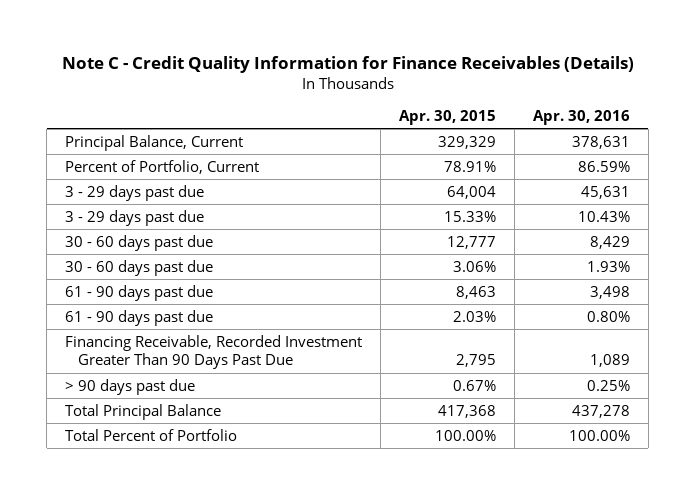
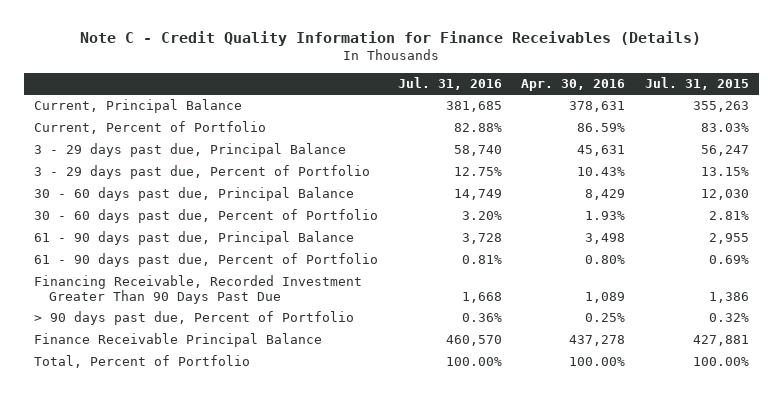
- | Apr. 30, 2015 | Apr. 30, 2016
+ | Jul. 31, 2016 | Apr. 30, 2016 | Jul. 31, 2015
- Principal Balance, Current | 329,329 | 378,631
- Percent of Portfolio, Current | 78.91% | 86.59%
- 3 - 29 days past due | 64,004 | 45,631
- 3 - 29 days past due | 15.33% | 10.43%
- 30 - 60 days past due | 12,777 | 8,429
- 30 - 60 days past due | 3.06% | 1.93%
- 61 - 90 days past due | 8,463 | 3,498
- 61 - 90 days past due | 2.03% | 0.80%
+ Current, Principal Balance | 381,685 | 378,631 | 355,263
+ Current, Percent of Portfolio | 82.88% | 86.59% | 83.03%
+ 3 - 29 days past due, Principal Balance | 58,740 | 45,631 | 56,247
+ 3 - 29 days past due, Percent of Portfolio | 12.75% | 10.43% | 13.15%
+ 30 - 60 days past due, Principal Balance | 14,749 | 8,429 | 12,030
+ 30 - 60 days past due, Percent of Portfolio | 3.20% | 1.93% | 2.81%
+ 61 - 90 days past due, Principal Balance | 3,728 | 3,498 | 2,955
+ 61 - 90 days past due, Percent of Portfolio | 0.81% | 0.80% | 0.69%
- > 90 days past due | 0.67% | 0.25%
- Total Principal Balance | 417,368 | 437,278
- Total Percent of Portfolio | 100.00% | 100.00%
+ > 90 days past due, Percent of Portfolio | 0.36% | 0.25% | 0.32%
+ Finance Receivable Principal Balance | 460,570 | 437,278 | 427,881
+ Total, Percent of Portfolio | 100.00% | 100.00% | 100.00%

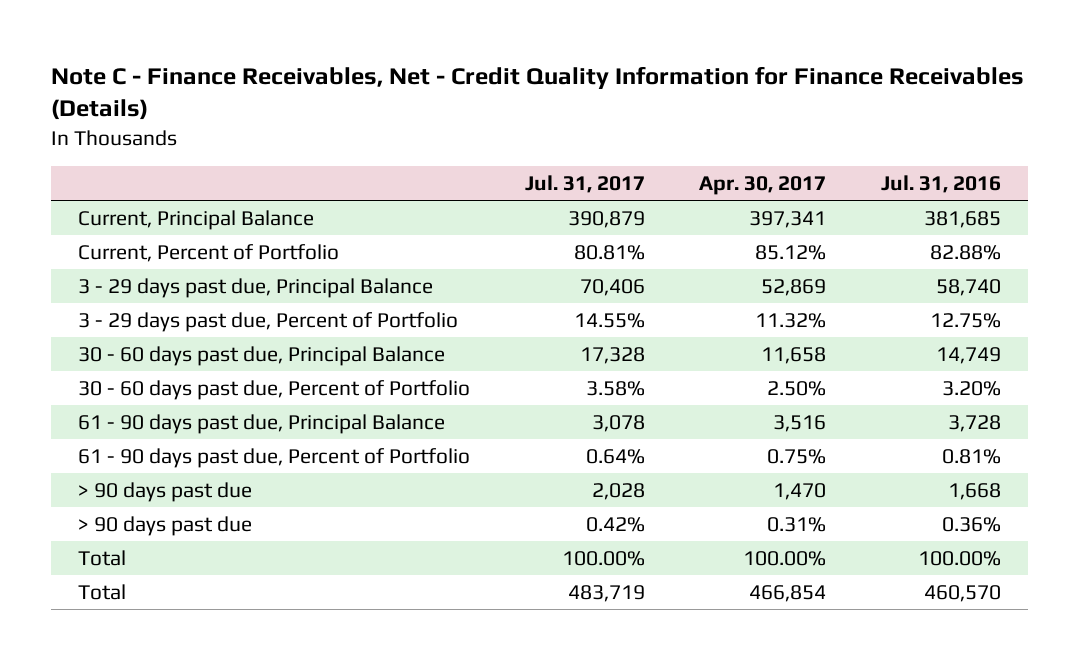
- Note C - Credit Quality Information for Finance Receivables (Details)
+ Note C - Finance Receivables, Net - Credit Quality Information for Finance Receivables (Details)
- | Jul. 31, 2016 | Apr. 30, 2016 | Jul. 31, 2015
+ | Jul. 31, 2017 | Apr. 30, 2017 | Jul. 31, 2016
- Financing Receivable, Recorded Investment Greater Than 90 Days Past Due | 1,668 | 1,089 | 1,386
- > 90 days past due, Percent of Portfolio | 0.36% | 0.25% | 0.32%
- Finance Receivable Principal Balance | 460,570 | 437,278 | 427,881
- Total, Percent of Portfolio | 100.00% | 100.00% | 100.00%
+ > 90 days past due | 2,028 | 1,470 | 1,668
+ > 90 days past due | 0.42% | 0.31% | 0.36%
+ Total | 100.00% | 100.00% | 100.00%
+ Total | 483,719 | 466,854 | 460,570

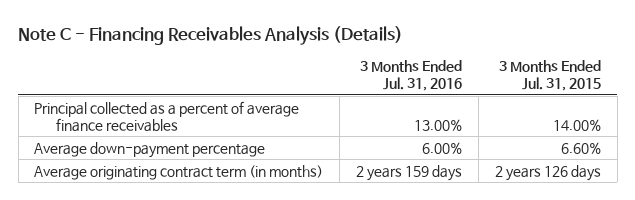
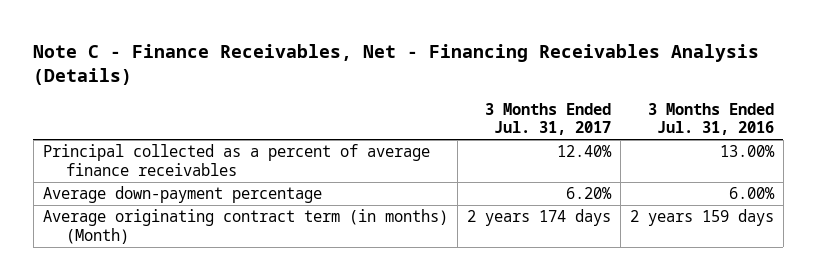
- Note C - Financing Receivables Analysis (Details)
+ Note C - Finance Receivables, Net - Financing Receivables Analysis (Details)
- | 3 Months Ended Jul. 31, 2016 | 3 Months Ended Jul. 31, 2015
+ | 3 Months Ended Jul. 31, 2017 | 3 Months Ended Jul. 31, 2016
- Average originating contract term (in months) | 2 years 159 days | 2 years 126 days
+ Average originating contract term (in months) (Month) | 2 years 174 days | 2 years 159 days

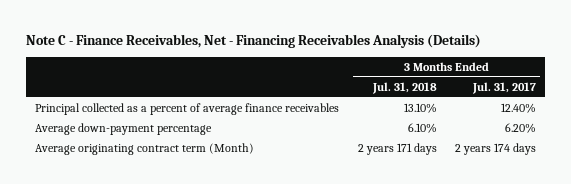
- | 3 Months Ended Jul. 31, 2017 | 3 Months Ended Jul. 31, 2016
+ | 3 Months Ended Jul. 31, 2018 | 3 Months Ended Jul. 31, 2017
- Average originating contract term (in months) (Month) | 2 years 174 days | 2 years 159 days
+ Average originating contract term (Month) | 2 years 171 days | 2 years 174 days

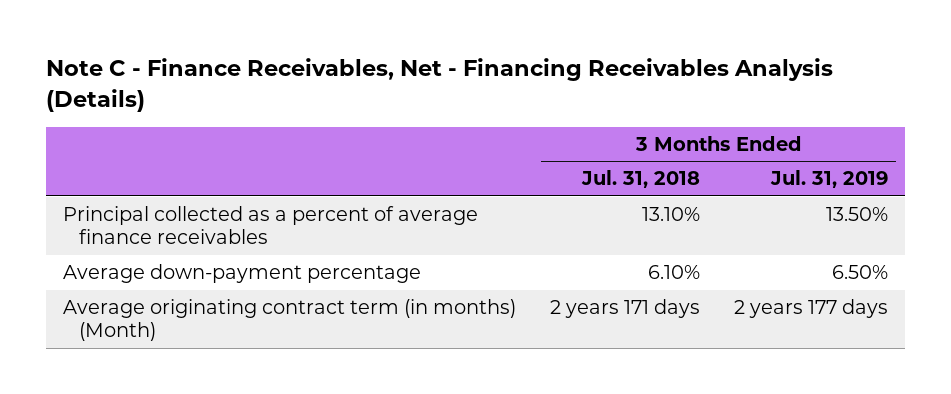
- | 3 Months Ended Jul. 31, 2018 | 3 Months Ended Jul. 31, 2017
+ | 3 Months Ended Jul. 31, 2018 | 3 Months Ended Jul. 31, 2019
- Average originating contract term (Month) | 2 years 171 days | 2 years 174 days
+ Average originating contract term (in months) (Month) | 2 years 171 days | 2 years 177 days

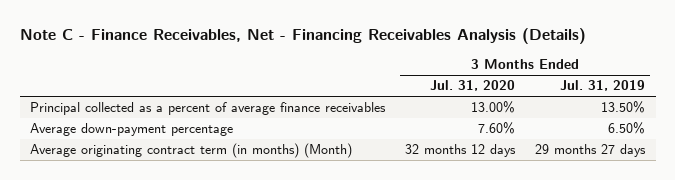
- | 3 Months Ended Jul. 31, 2018 | 3 Months Ended Jul. 31, 2019
+ | 3 Months Ended Jul. 31, 2020 | 3 Months Ended Jul. 31, 2019
- Average originating contract term (in months) (Month) | 2 years 171 days | 2 years 177 days
+ Average originating contract term (in months) (Month) | 32 months 12 days | 29 months 27 days

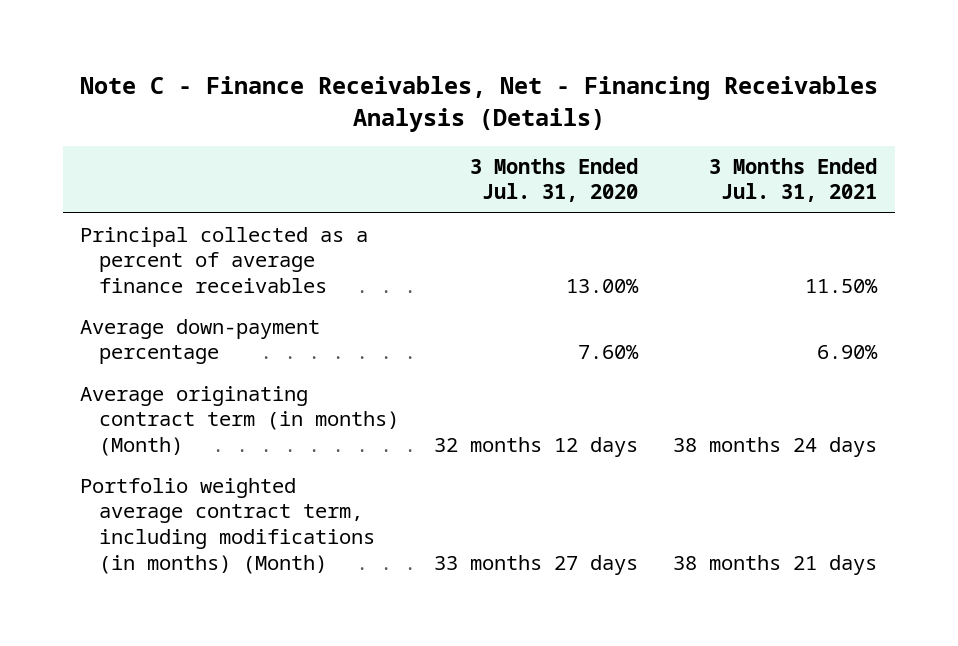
- | 3 Months Ended Jul. 31, 2020 | 3 Months Ended Jul. 31, 2019
+ | 3 Months Ended Jul. 31, 2020 | 3 Months Ended Jul. 31, 2021
+ Portfolio weighted average contract term, including modifications (in months) (Month) | 33 months 27 days | 38 months 21 days

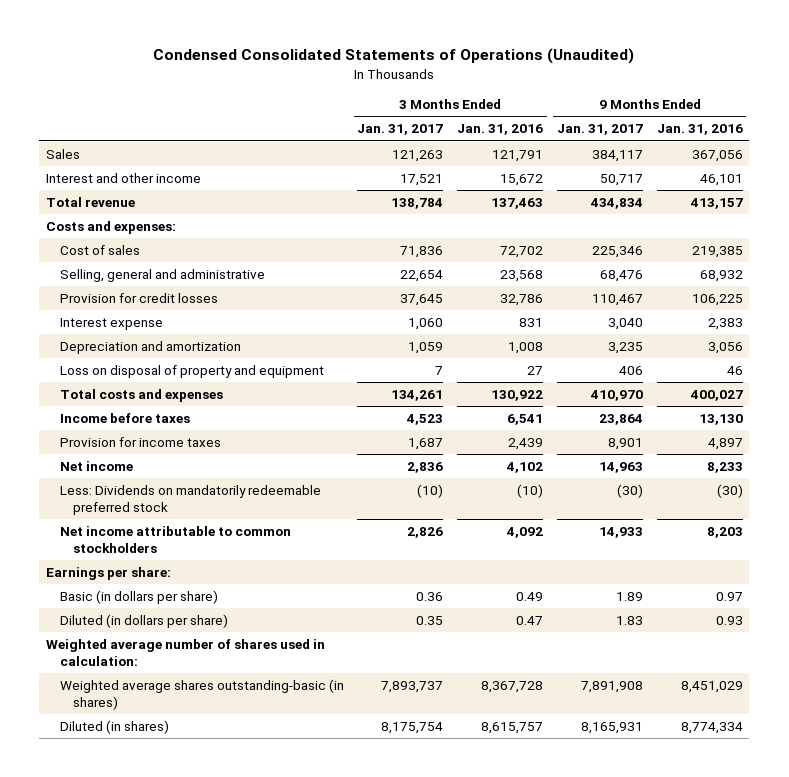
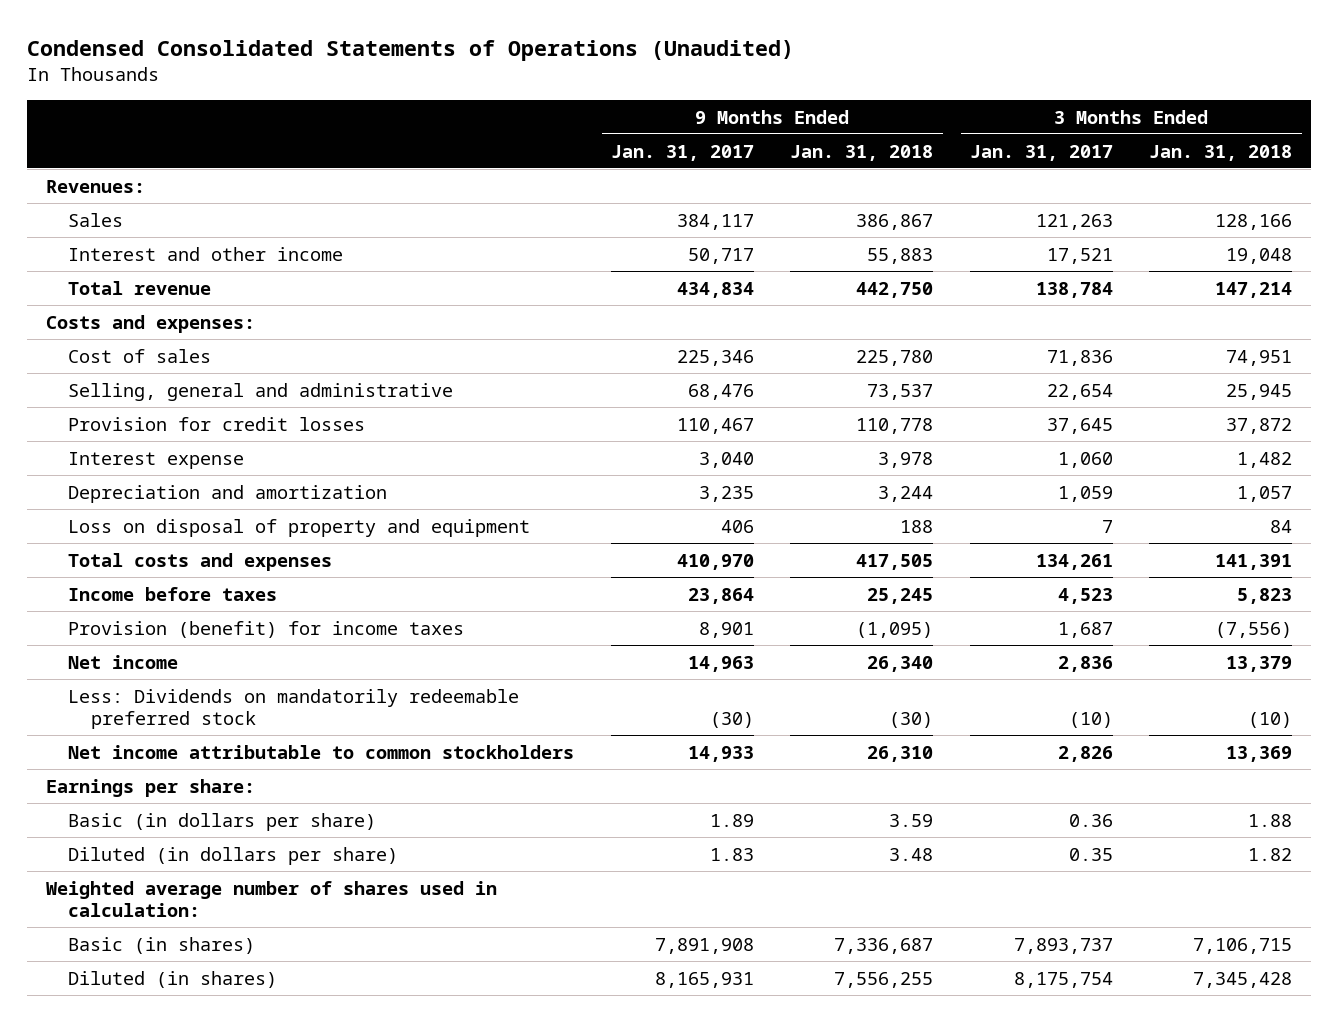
- | 3 Months Ended Jan. 31, 2017 | 3 Months Ended Jan. 31, 2016 | 9 Months Ended Jan. 31, 2017 | 9 Months Ended Jan. 31, 2016
+ | 9 Months Ended Jan. 31, 2017 | 9 Months Ended Jan. 31, 2018 | 3 Months Ended Jan. 31, 2017 | 3 Months Ended Jan. 31, 2018
+ Revenues:
- Provision for income taxes | 1,687 | 2,439 | 8,901 | 4,897
+ Provision (benefit) for income taxes | 8,901 | (1,095) | 1,687 | (7,556)
- Weighted average shares outstanding-basic (in shares) | 7,893,737 | 8,367,728 | 7,891,908 | 8,451,029
+ Basic (in shares) | 7,891,908 | 7,336,687 | 7,893,737 | 7,106,715

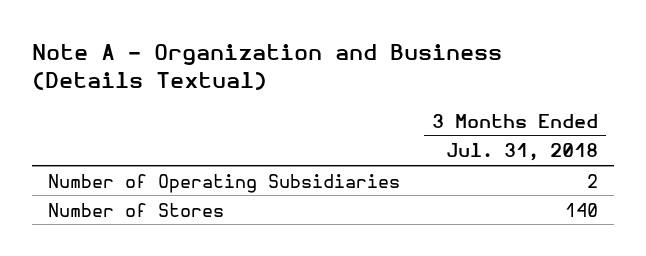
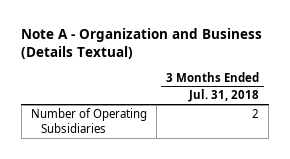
- Number of Stores | 140

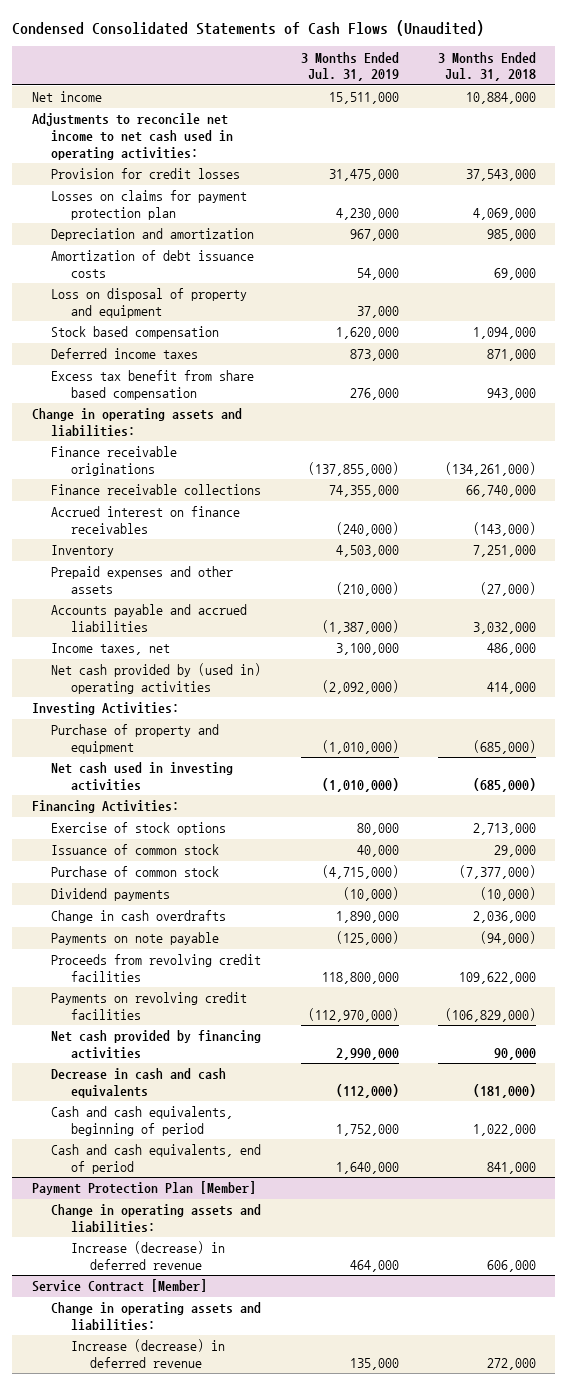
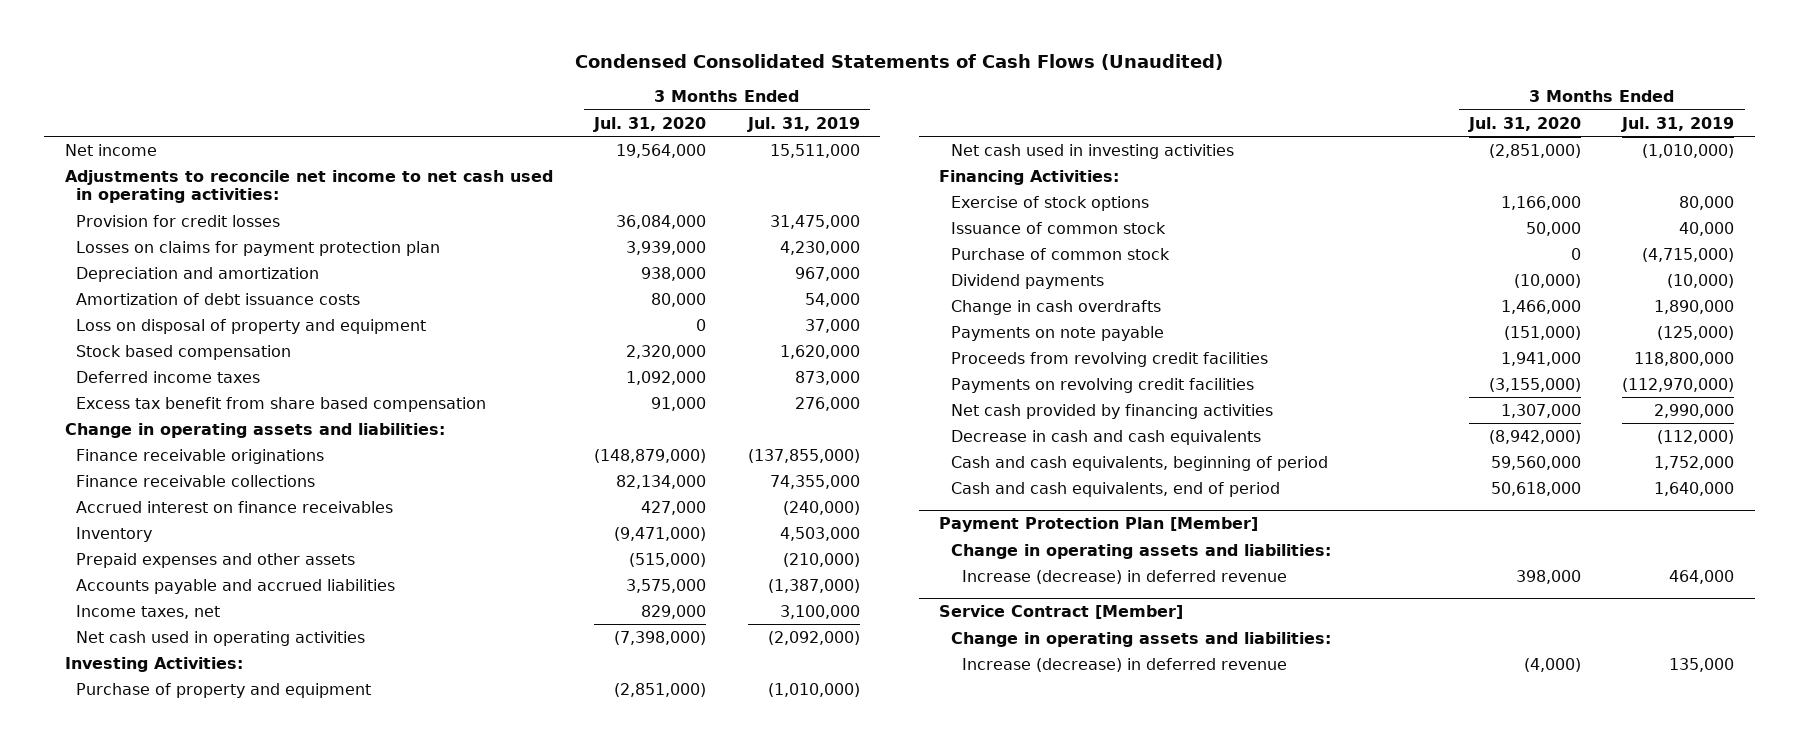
- | 3 Months Ended Jul. 31, 2019 | 3 Months Ended Jul. 31, 2018
+ | 3 Months Ended Jul. 31, 2020 | 3 Months Ended Jul. 31, 2019
- Net cash provided by (used in) operating activities | (2,092,000) | 414,000
+ Net cash used in operating activities | (7,398,000) | (2,092,000)

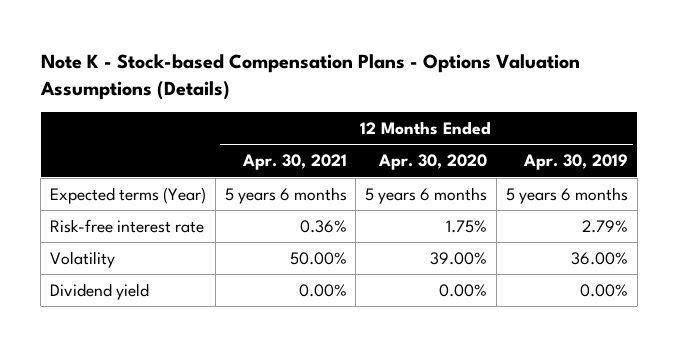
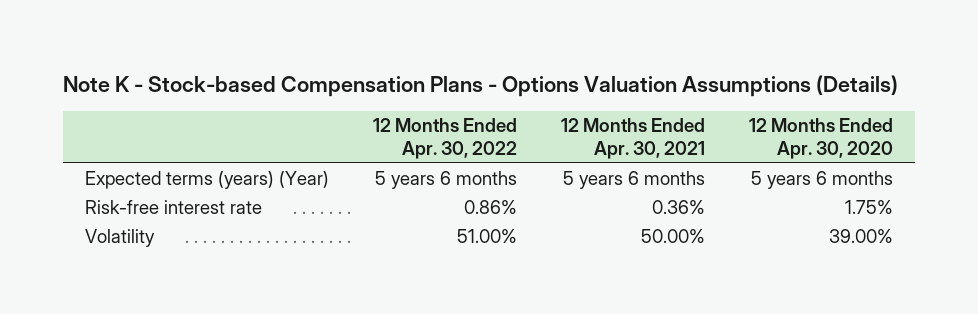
- | 12 Months Ended Apr. 30, 2021 | 12 Months Ended Apr. 30, 2020 | 12 Months Ended Apr. 30, 2019
+ | 12 Months Ended Apr. 30, 2022 | 12 Months Ended Apr. 30, 2021 | 12 Months Ended Apr. 30, 2020
- Expected terms (Year) | 5 years 6 months | 5 years 6 months | 5 years 6 months
+ Expected terms (years) (Year) | 5 years 6 months | 5 years 6 months | 5 years 6 months
- Dividend yield | 0.00% | 0.00% | 0.00%

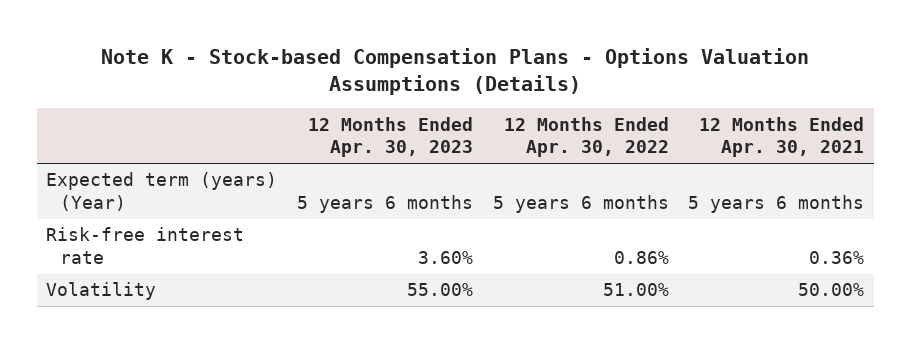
- | 12 Months Ended Apr. 30, 2022 | 12 Months Ended Apr. 30, 2021 | 12 Months Ended Apr. 30, 2020
+ | 12 Months Ended Apr. 30, 2023 | 12 Months Ended Apr. 30, 2022 | 12 Months Ended Apr. 30, 2021
- Expected terms (years) (Year) | 5 years 6 months | 5 years 6 months | 5 years 6 months
+ Expected term (years) (Year) | 5 years 6 months | 5 years 6 months | 5 years 6 months

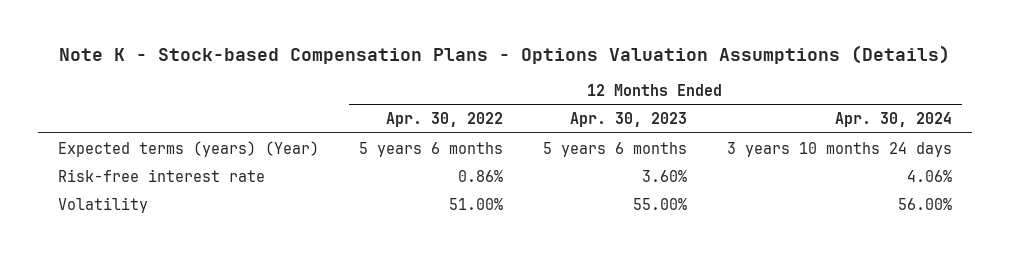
- | 12 Months Ended Apr. 30, 2023 | 12 Months Ended Apr. 30, 2022 | 12 Months Ended Apr. 30, 2021
+ | 12 Months Ended Apr. 30, 2022 | 12 Months Ended Apr. 30, 2023 | 12 Months Ended Apr. 30, 2024
- Expected term (years) (Year) | 5 years 6 months | 5 years 6 months | 5 years 6 months
+ Expected terms (years) (Year) | 5 years 6 months | 5 years 6 months | 3 years 10 months 24 days

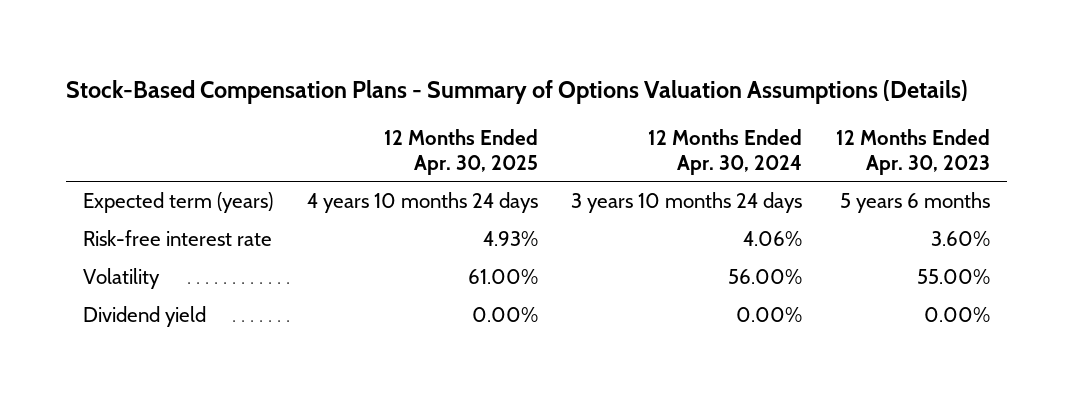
- Note K - Stock-based Compensation Plans - Options Valuation Assumptions (Details)
+ Stock-Based Compensation Plans - Summary of Options Valuation Assumptions (Details)
- | 12 Months Ended Apr. 30, 2022 | 12 Months Ended Apr. 30, 2023 | 12 Months Ended Apr. 30, 2024
+ | 12 Months Ended Apr. 30, 2025 | 12 Months Ended Apr. 30, 2024 | 12 Months Ended Apr. 30, 2023
- Expected terms (years) (Year) | 5 years 6 months | 5 years 6 months | 3 years 10 months 24 days
+ Expected term (years) | 4 years 10 months 24 days | 3 years 10 months 24 days | 5 years 6 months
+ Dividend yield | 0.00% | 0.00% | 0.00%

